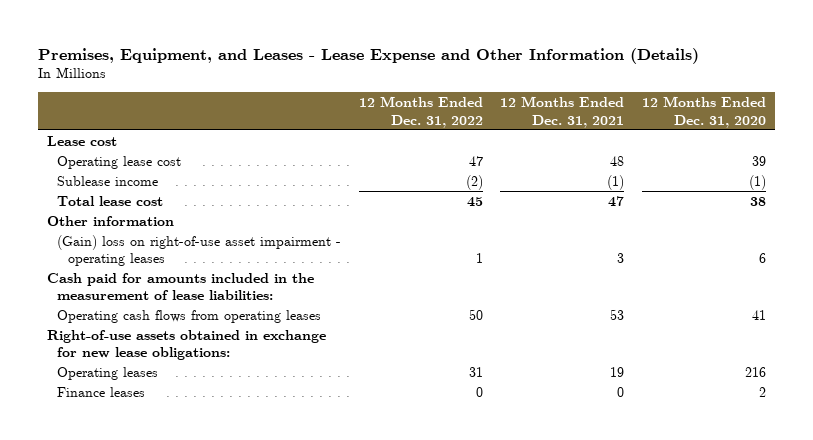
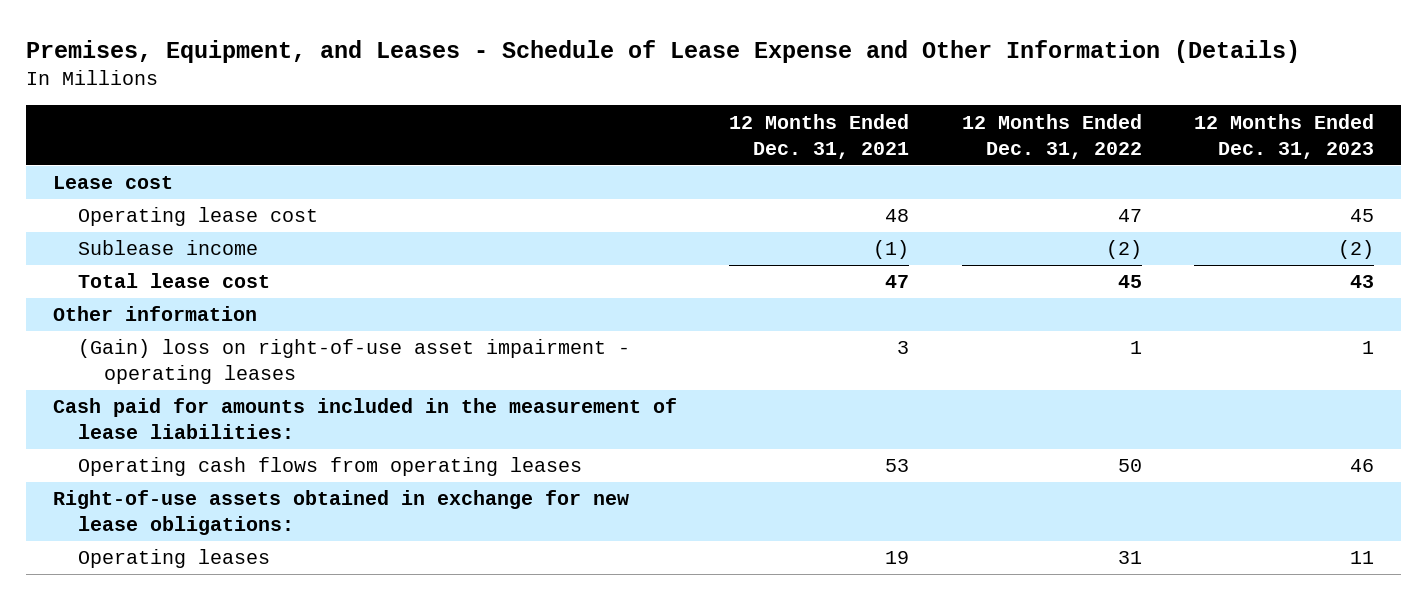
- Premises, Equipment, and Leases - Lease Expense and Other Information (Details)
+ Premises, Equipment, and Leases - Schedule of Lease Expense and Other Information (Details)
- | 12 Months Ended Dec. 31, 2022 | 12 Months Ended Dec. 31, 2021 | 12 Months Ended Dec. 31, 2020
+ | 12 Months Ended Dec. 31, 2021 | 12 Months Ended Dec. 31, 2022 | 12 Months Ended Dec. 31, 2023
- Finance leases | 0 | 0 | 2

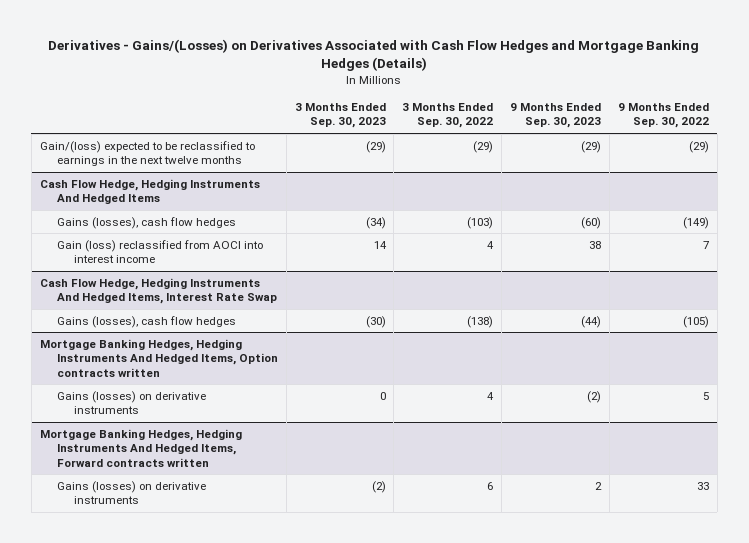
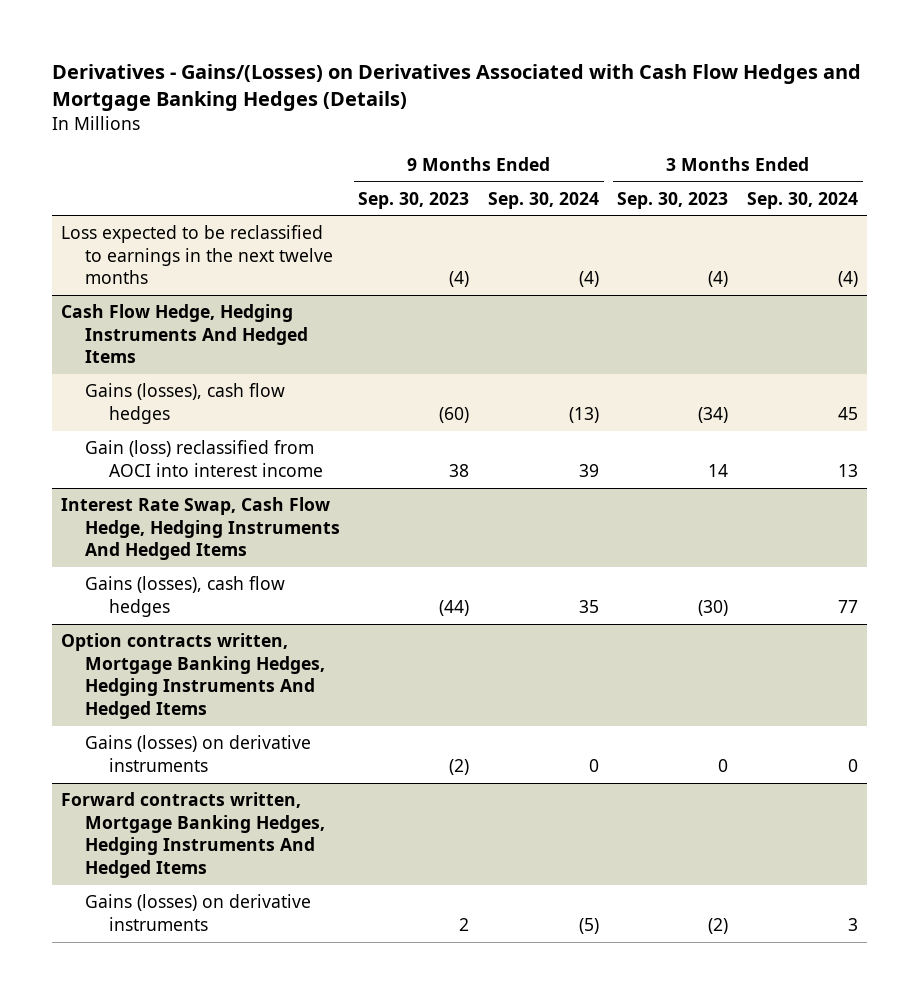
- | 3 Months Ended Sep. 30, 2023 | 3 Months Ended Sep. 30, 2022 | 9 Months Ended Sep. 30, 2023 | 9 Months Ended Sep. 30, 2022
+ | 9 Months Ended Sep. 30, 2023 | 9 Months Ended Sep. 30, 2024 | 3 Months Ended Sep. 30, 2023 | 3 Months Ended Sep. 30, 2024
- Gain/(loss) expected to be reclassified to earnings in the next twelve months | (29) | (29) | (29) | (29)
+ Loss expected to be reclassified to earnings in the next twelve months | (4) | (4) | (4) | (4)
- Cash Flow Hedge, Hedging Instruments And Hedged Items, Interest Rate Swap
+ Interest Rate Swap, Cash Flow Hedge, Hedging Instruments And Hedged Items
- Mortgage Banking Hedges, Hedging Instruments And Hedged Items, Option contracts written
+ Option contracts written, Mortgage Banking Hedges, Hedging Instruments And Hedged Items
- Mortgage Banking Hedges, Hedging Instruments And Hedged Items, Forward contracts written
+ Forward contracts written, Mortgage Banking Hedges, Hedging Instruments And Hedged Items

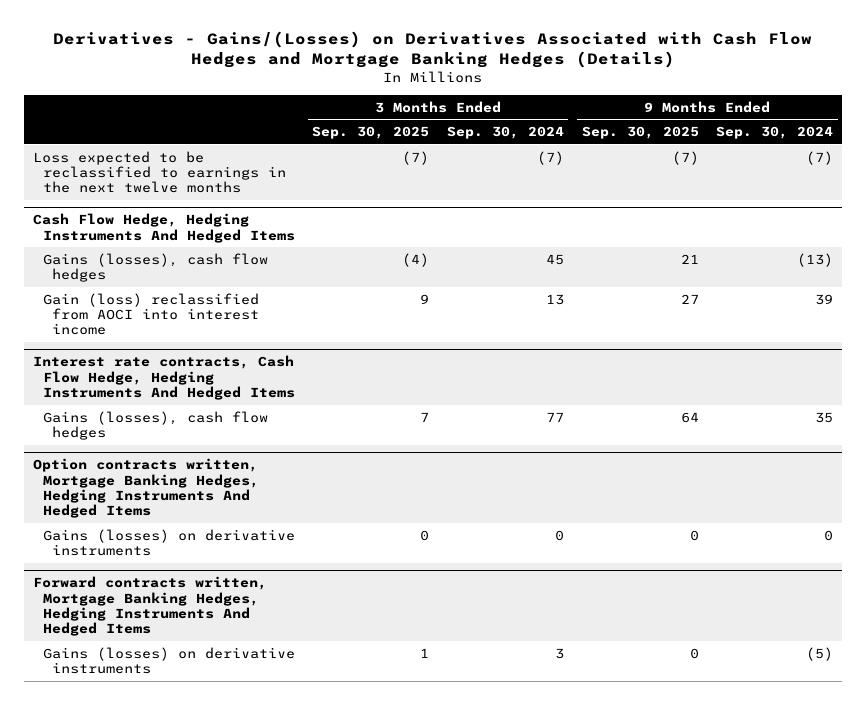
- | 9 Months Ended Sep. 30, 2023 | 9 Months Ended Sep. 30, 2024 | 3 Months Ended Sep. 30, 2023 | 3 Months Ended Sep. 30, 2024
+ | 3 Months Ended Sep. 30, 2025 | 3 Months Ended Sep. 30, 2024 | 9 Months Ended Sep. 30, 2025 | 9 Months Ended Sep. 30, 2024
- Loss expected to be reclassified to earnings in the next twelve months | (4) | (4) | (4) | (4)
+ Loss expected to be reclassified to earnings in the next twelve months | (7) | (7) | (7) | (7)
- Interest Rate Swap, Cash Flow Hedge, Hedging Instruments And Hedged Items
+ Interest rate contracts, Cash Flow Hedge, Hedging Instruments And Hedged Items

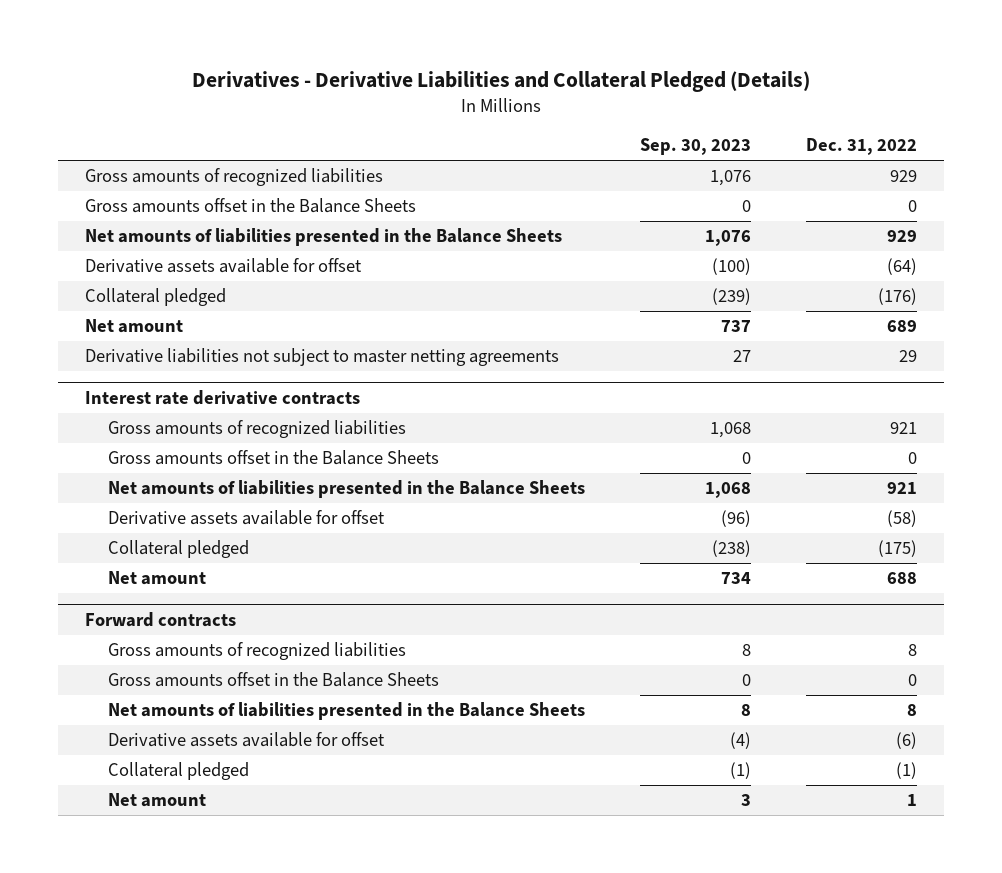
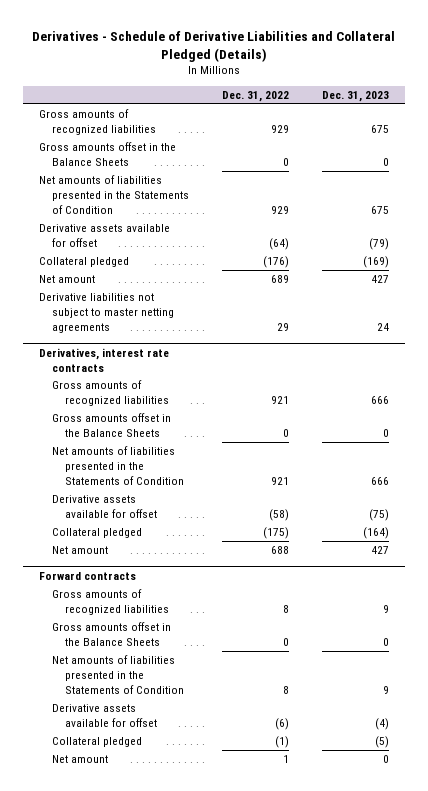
- Derivatives - Derivative Liabilities and Collateral Pledged (Details)
+ Derivatives - Schedule of Derivative Liabilities and Collateral Pledged (Details)
- | Sep. 30, 2023 | Dec. 31, 2022
+ | Dec. 31, 2022 | Dec. 31, 2023
- Net amounts of liabilities presented in the Balance Sheets | 1,076 | 929
+ Net amounts of liabilities presented in the Statements of Condition | 929 | 675
- Interest rate derivative contracts
+ Derivatives, interest rate contracts
- Net amounts of liabilities presented in the Balance Sheets | 1,068 | 921
+ Net amounts of liabilities presented in the Statements of Condition | 921 | 666
@ Forward contracts
- Net amounts of liabilities presented in the Balance Sheets | 8 | 8
+ Net amounts of liabilities presented in the Statements of Condition | 8 | 9

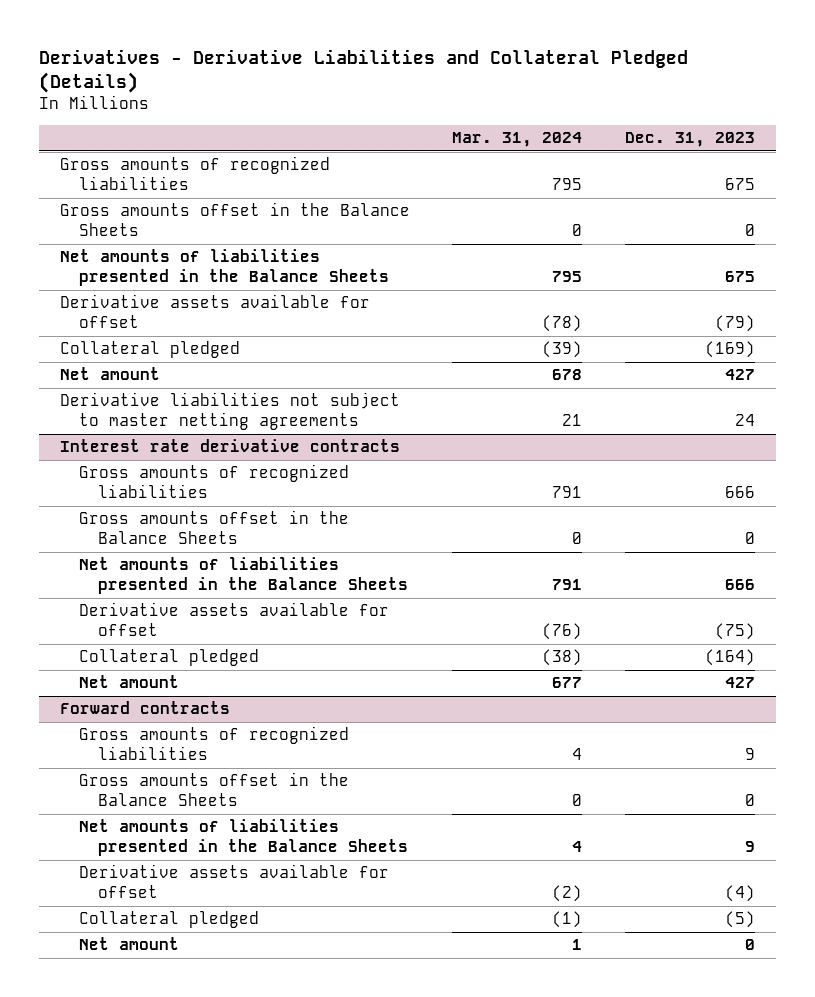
- Derivatives - Schedule of Derivative Liabilities and Collateral Pledged (Details)
+ Derivatives - Derivative Liabilities and Collateral Pledged (Details)
- | Dec. 31, 2022 | Dec. 31, 2023
+ | Mar. 31, 2024 | Dec. 31, 2023
- Net amounts of liabilities presented in the Statements of Condition | 929 | 675
+ Net amounts of liabilities presented in the Balance Sheets | 795 | 675
- Derivatives, interest rate contracts
+ Interest rate derivative contracts
- Net amounts of liabilities presented in the Statements of Condition | 921 | 666
+ Net amounts of liabilities presented in the Balance Sheets | 791 | 666
@ Forward contracts
- Net amounts of liabilities presented in the Statements of Condition | 8 | 9
+ Net amounts of liabilities presented in the Balance Sheets | 4 | 9

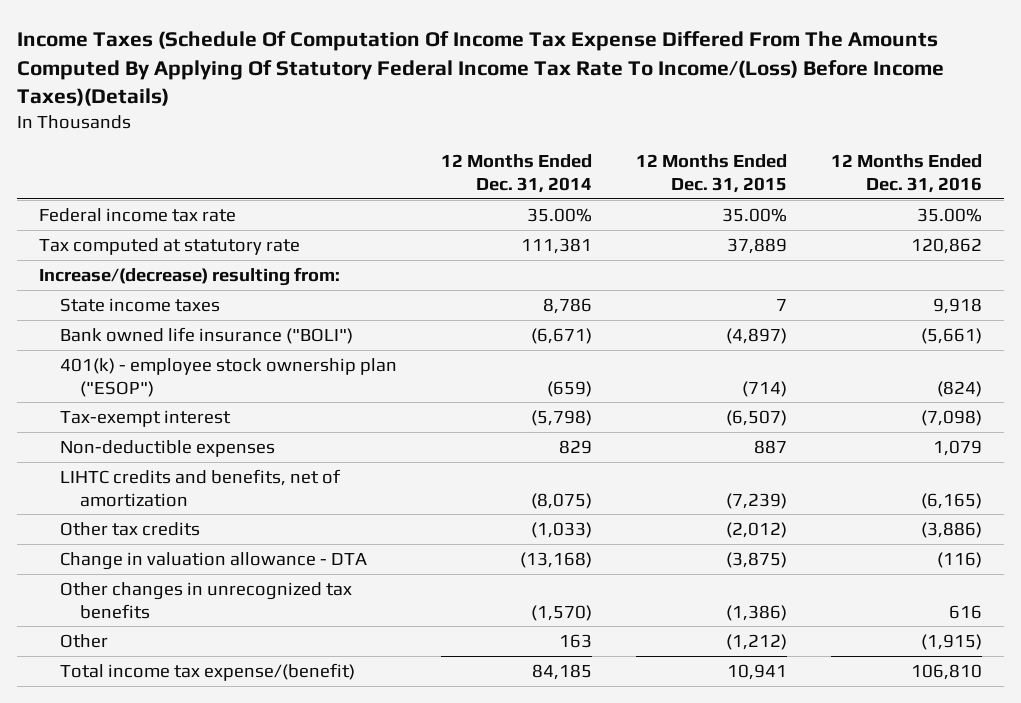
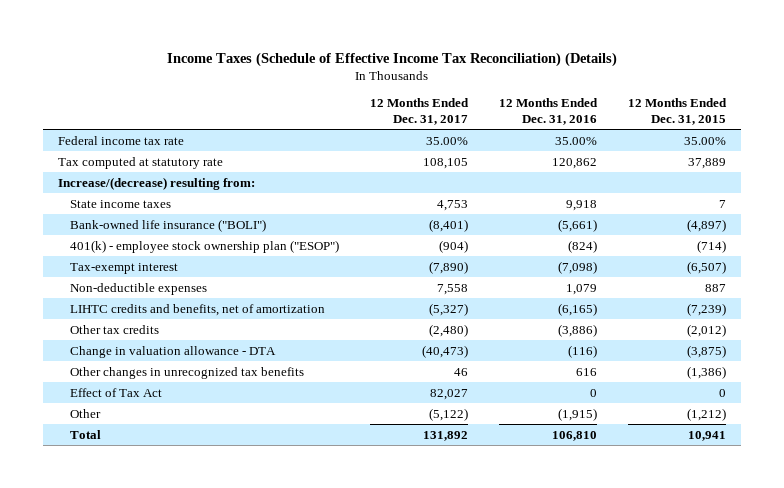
- Income Taxes (Schedule Of Computation Of Income Tax Expense Differed From The Amounts Computed By Applying Of Statutory Federal Income Tax Rate To Income/(Loss) Before Income Taxes)(Details)
+ Income Taxes (Schedule of Effective Income Tax Reconciliation) (Details)
- | 12 Months Ended Dec. 31, 2014 | 12 Months Ended Dec. 31, 2015 | 12 Months Ended Dec. 31, 2016
+ | 12 Months Ended Dec. 31, 2017 | 12 Months Ended Dec. 31, 2016 | 12 Months Ended Dec. 31, 2015
- Bank owned life insurance ("BOLI") | (6,671) | (4,897) | (5,661)
+ Bank-owned life insurance ("BOLI") | (8,401) | (5,661) | (4,897)
+ Effect of Tax Act | 82,027 | 0 | 0
- Total income tax expense/(benefit) | 84,185 | 10,941 | 106,810
+ Total | 131,892 | 106,810 | 10,941

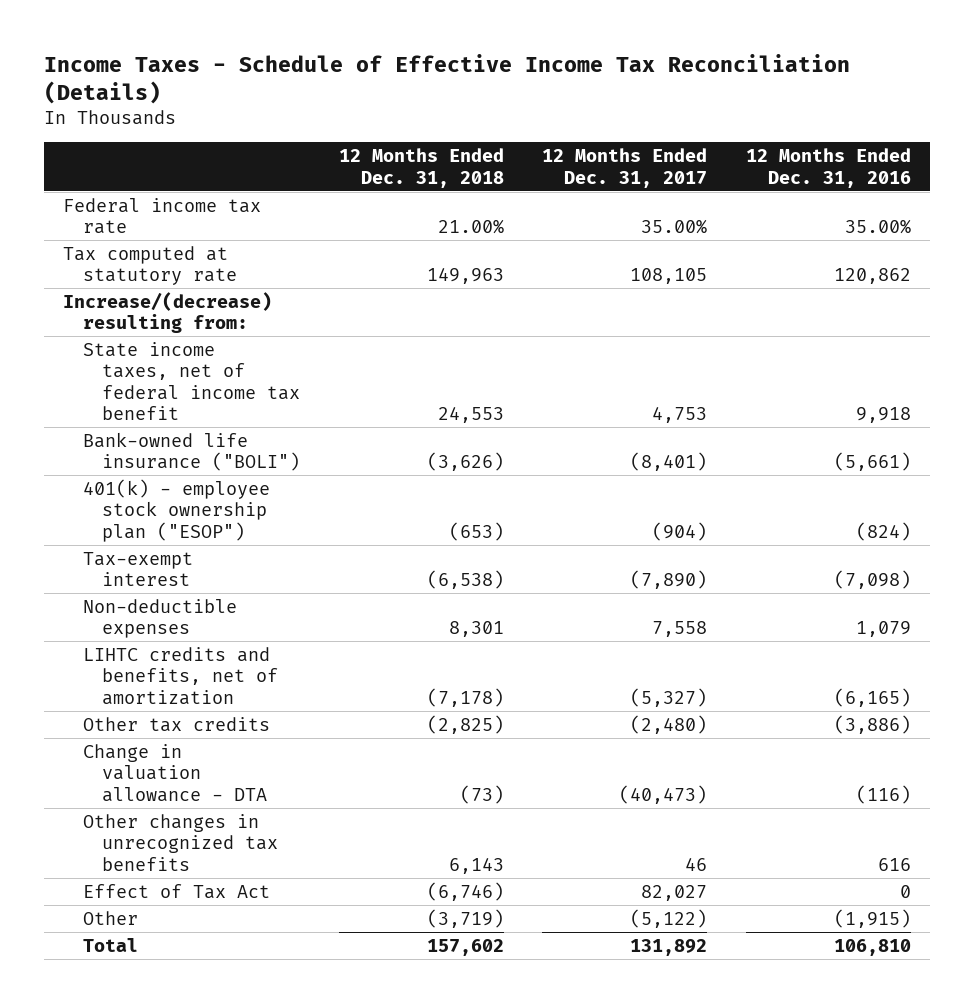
- Income Taxes (Schedule of Effective Income Tax Reconciliation) (Details)
+ Income Taxes - Schedule of Effective Income Tax Reconciliation (Details)
- | 12 Months Ended Dec. 31, 2017 | 12 Months Ended Dec. 31, 2016 | 12 Months Ended Dec. 31, 2015
+ | 12 Months Ended Dec. 31, 2018 | 12 Months Ended Dec. 31, 2017 | 12 Months Ended Dec. 31, 2016
- State income taxes | 4,753 | 9,918 | 7
+ State income taxes, net of federal income tax benefit | 24,553 | 4,753 | 9,918

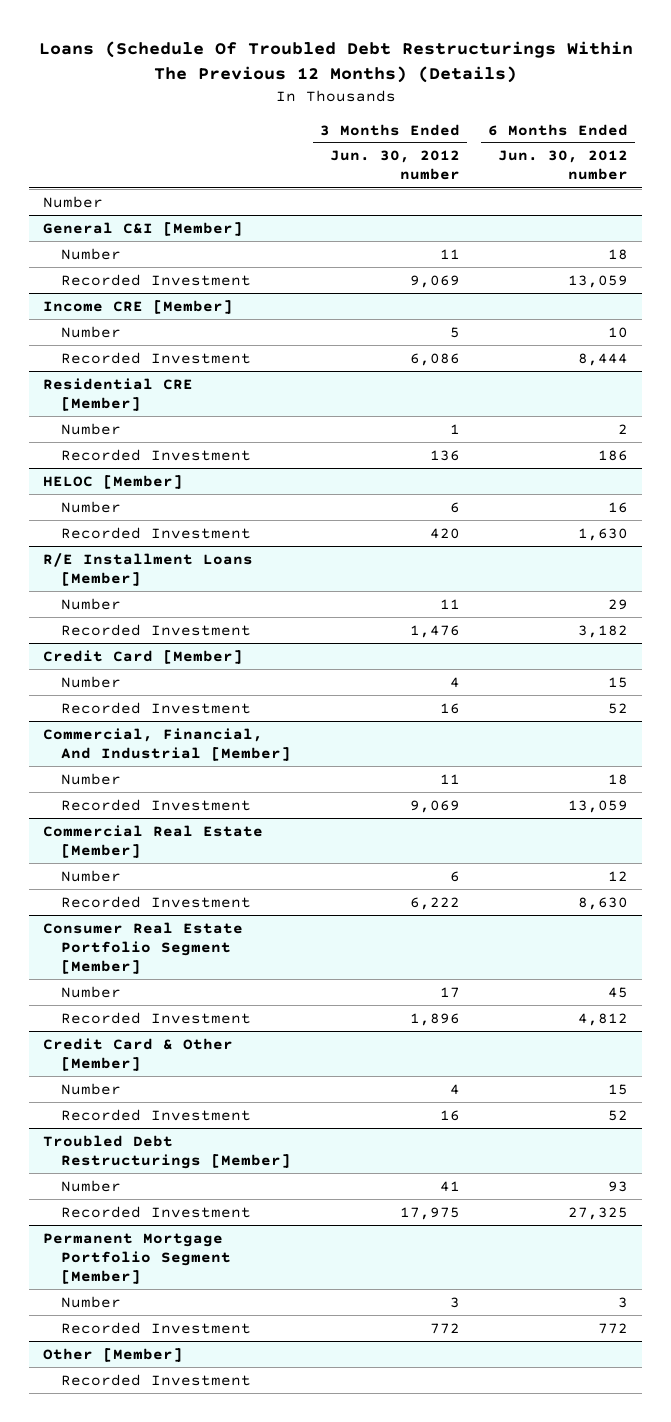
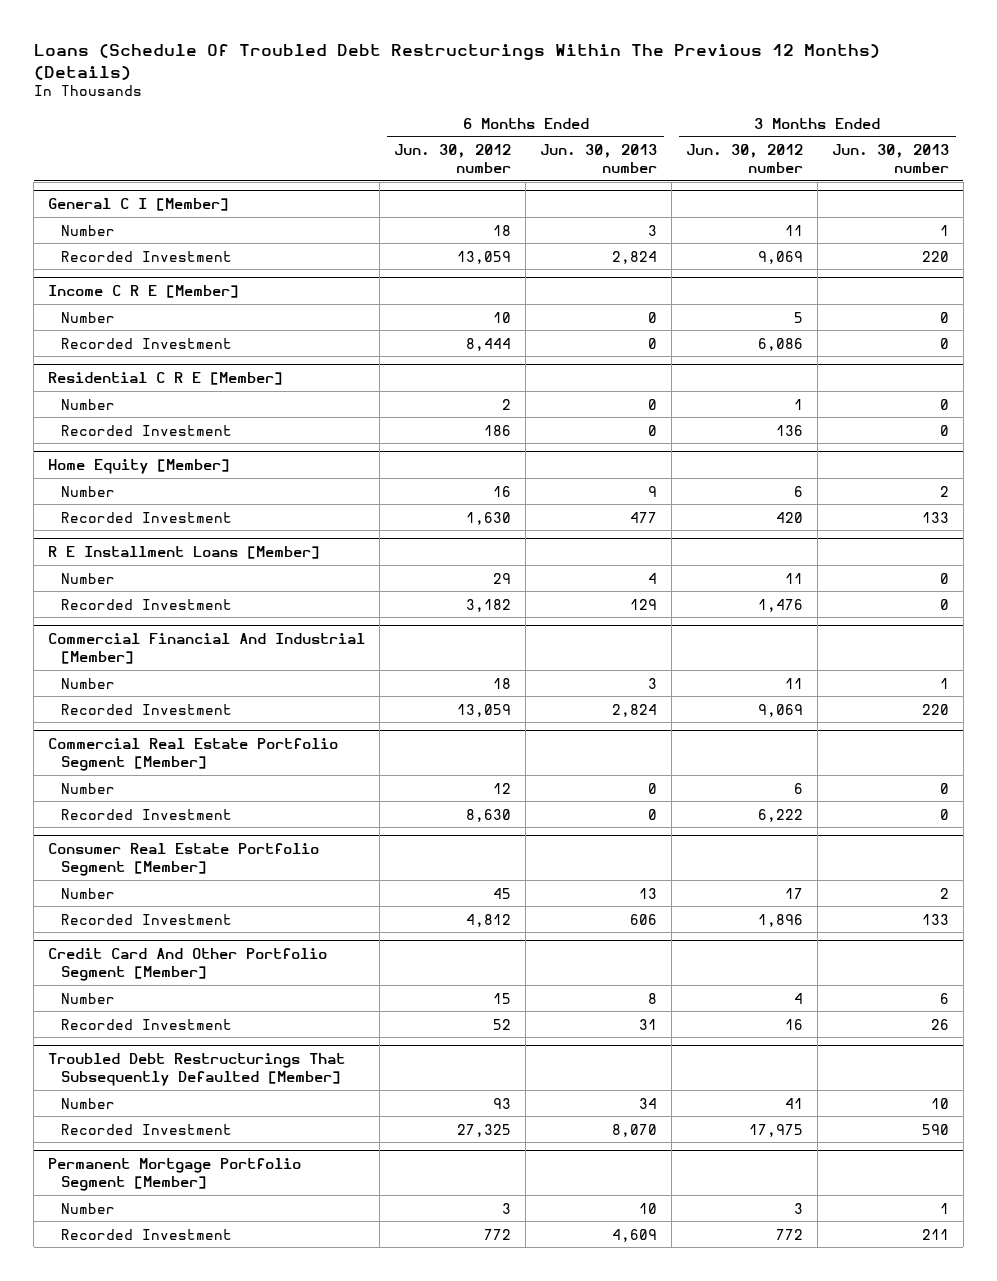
- | 3 Months Ended Jun. 30, 2012 number | 6 Months Ended Jun. 30, 2012 number
+ | 6 Months Ended Jun. 30, 2012 number | 6 Months Ended Jun. 30, 2013 number | 3 Months Ended Jun. 30, 2012 number | 3 Months Ended Jun. 30, 2013 number
- Number
- General C&I [Member]
+ General C I [Member]
- Income CRE [Member]
+ Income C R E [Member]
- Residential CRE [Member]
+ Residential C R E [Member]
- HELOC [Member]
+ Home Equity [Member]
- R/E Installment Loans [Member]
+ R E Installment Loans [Member]
- Credit Card [Member]
- Number | 4 | 15
- Recorded Investment | 16 | 52
- Commercial, Financial, And Industrial [Member]
+ Commercial Financial And Industrial [Member]
- Commercial Real Estate [Member]
+ Commercial Real Estate Portfolio Segment [Member]
- Credit Card & Other [Member]
+ Credit Card And Other Portfolio Segment [Member]
- Troubled Debt Restructurings [Member]
+ Troubled Debt Restructurings That Subsequently Defaulted [Member]
- Other [Member]
- Recorded Investment

